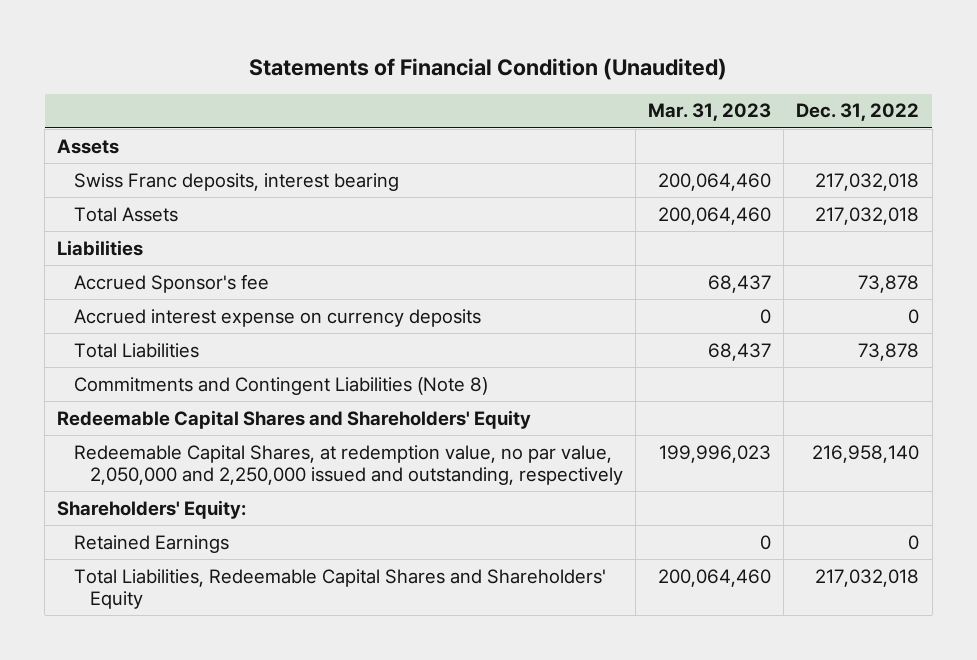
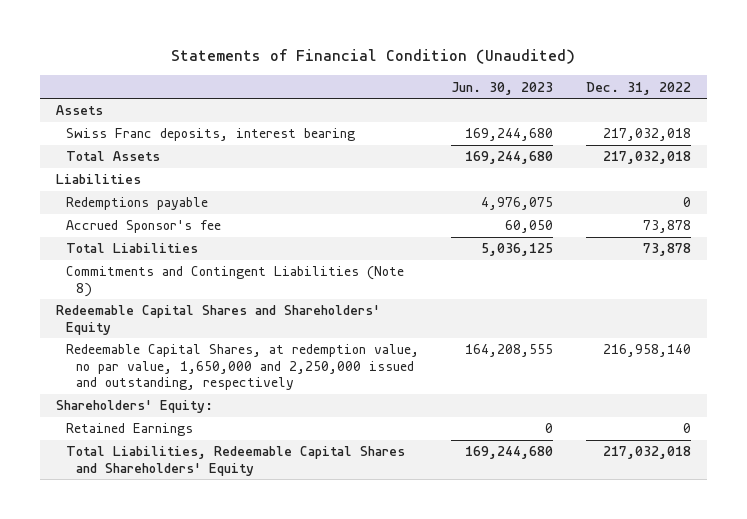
- | Mar. 31, 2023 | Dec. 31, 2022
+ | Jun. 30, 2023 | Dec. 31, 2022
+ Redemptions payable | 4,976,075 | 0
- Accrued interest expense on currency deposits | 0 | 0
- Redeemable Capital Shares, at redemption value, no par value, 2,050,000 and 2,250,000 issued and outstanding, respectively | 199,996,023 | 216,958,140
+ Redeemable Capital Shares, at redemption value, no par value, 1,650,000 and 2,250,000 issued and outstanding, respectively | 164,208,555 | 216,958,140

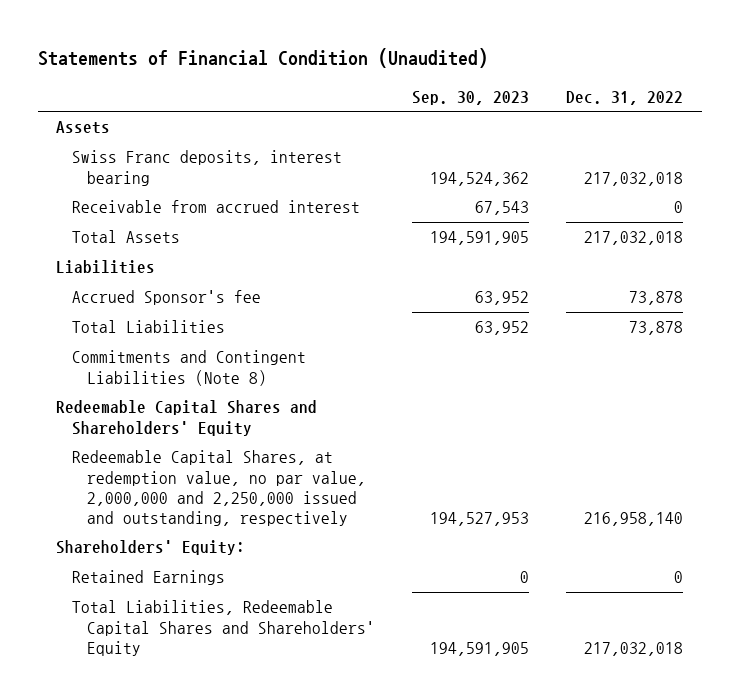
- | Jun. 30, 2023 | Dec. 31, 2022
+ | Sep. 30, 2023 | Dec. 31, 2022
+ Receivable from accrued interest | 67,543 | 0
- Redemptions payable | 4,976,075 | 0
- Redeemable Capital Shares, at redemption value, no par value, 1,650,000 and 2,250,000 issued and outstanding, respectively | 164,208,555 | 216,958,140
+ Redeemable Capital Shares, at redemption value, no par value, 2,000,000 and 2,250,000 issued and outstanding, respectively | 194,527,953 | 216,958,140

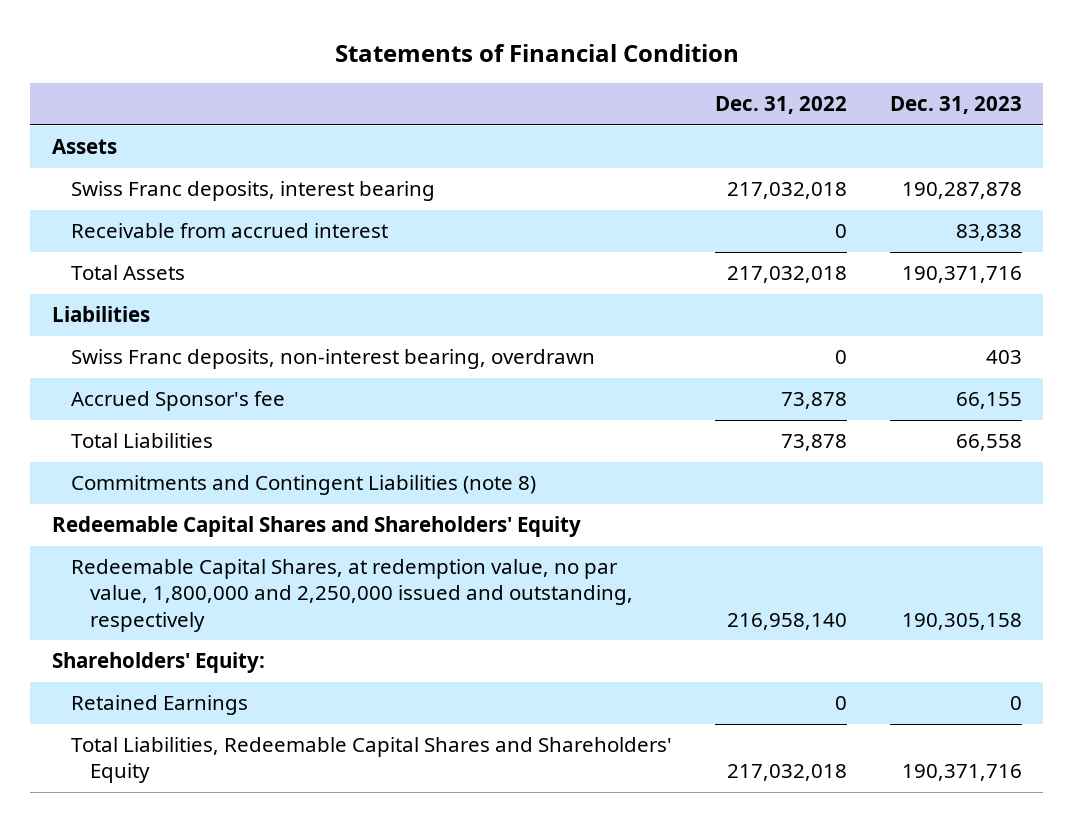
- Statements of Financial Condition (Unaudited)
+ Statements of Financial Condition
- | Sep. 30, 2023 | Dec. 31, 2022
+ | Dec. 31, 2022 | Dec. 31, 2023
+ Swiss Franc deposits, non-interest bearing, overdrawn | 0 | 403
- Commitments and Contingent Liabilities (Note 8)
+ Commitments and Contingent Liabilities (note 8)
- Redeemable Capital Shares, at redemption value, no par value, 2,000,000 and 2,250,000 issued and outstanding, respectively | 194,527,953 | 216,958,140
+ Redeemable Capital Shares, at redemption value, no par value, 1,800,000 and 2,250,000 issued and outstanding, respectively | 216,958,140 | 190,305,158

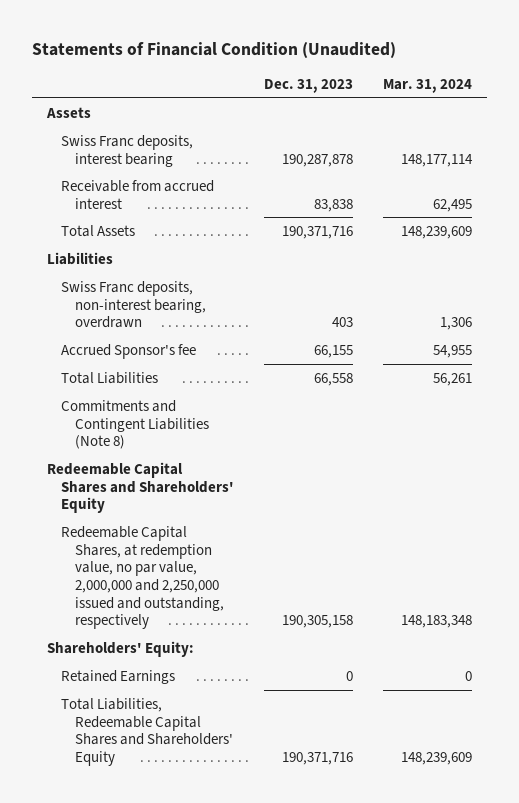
- Statements of Financial Condition
+ Statements of Financial Condition (Unaudited)
- | Dec. 31, 2022 | Dec. 31, 2023
+ | Dec. 31, 2023 | Mar. 31, 2024
- Commitments and Contingent Liabilities (note 8)
+ Commitments and Contingent Liabilities (Note 8)
- Redeemable Capital Shares, at redemption value, no par value, 1,800,000 and 2,250,000 issued and outstanding, respectively | 216,958,140 | 190,305,158
+ Redeemable Capital Shares, at redemption value, no par value, 2,000,000 and 2,250,000 issued and outstanding, respectively | 190,305,158 | 148,183,348

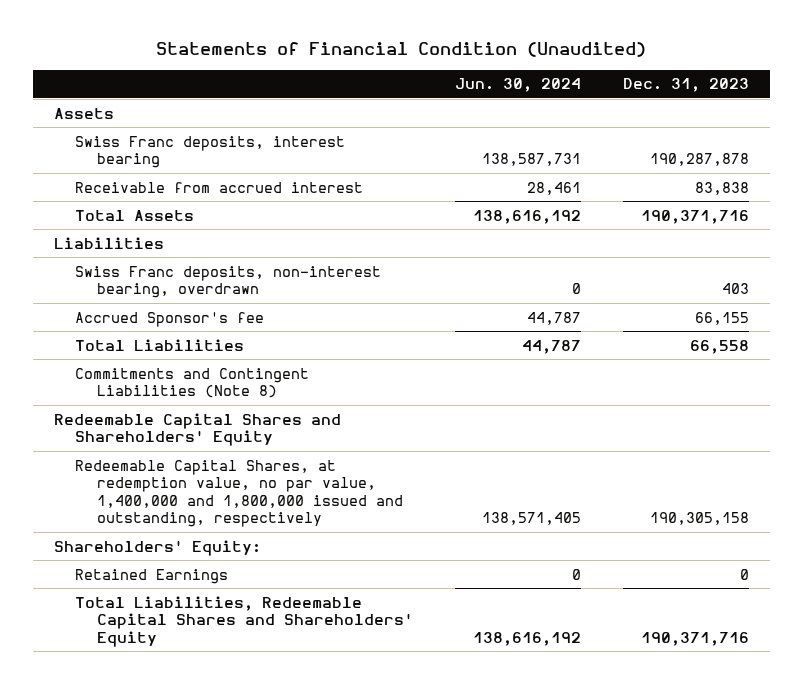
- | Dec. 31, 2023 | Mar. 31, 2024
+ | Jun. 30, 2024 | Dec. 31, 2023
- Redeemable Capital Shares, at redemption value, no par value, 2,000,000 and 2,250,000 issued and outstanding, respectively | 190,305,158 | 148,183,348
+ Redeemable Capital Shares, at redemption value, no par value, 1,400,000 and 1,800,000 issued and outstanding, respectively | 138,571,405 | 190,305,158

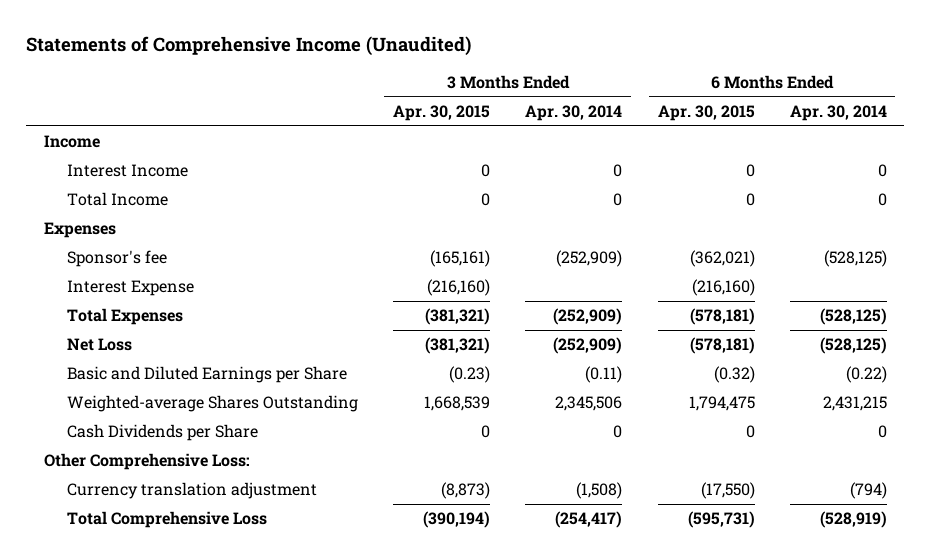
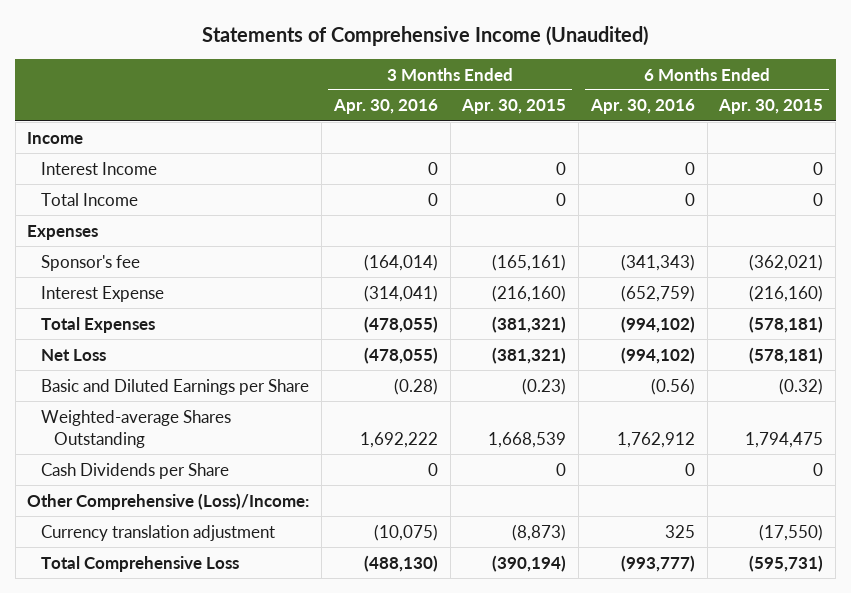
- | 3 Months Ended Apr. 30, 2015 | 3 Months Ended Apr. 30, 2014 | 6 Months Ended Apr. 30, 2015 | 6 Months Ended Apr. 30, 2014
+ | 3 Months Ended Apr. 30, 2016 | 3 Months Ended Apr. 30, 2015 | 6 Months Ended Apr. 30, 2016 | 6 Months Ended Apr. 30, 2015
- Other Comprehensive Loss:
+ Other Comprehensive (Loss)/Income:

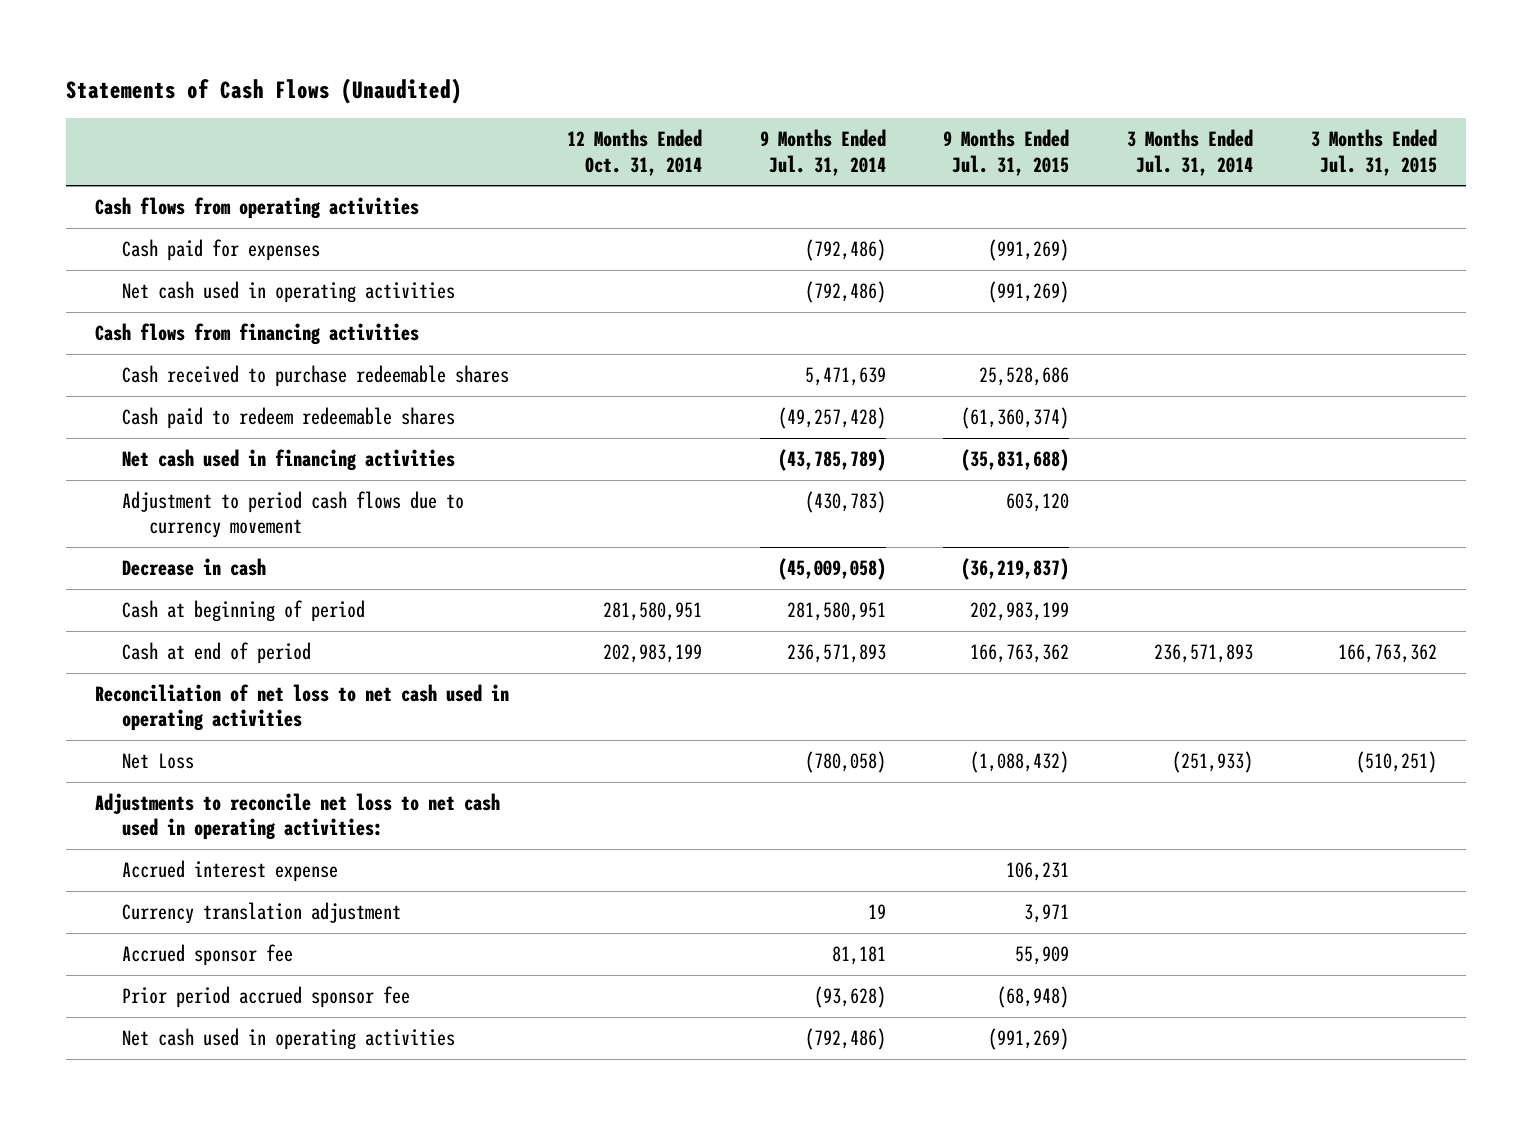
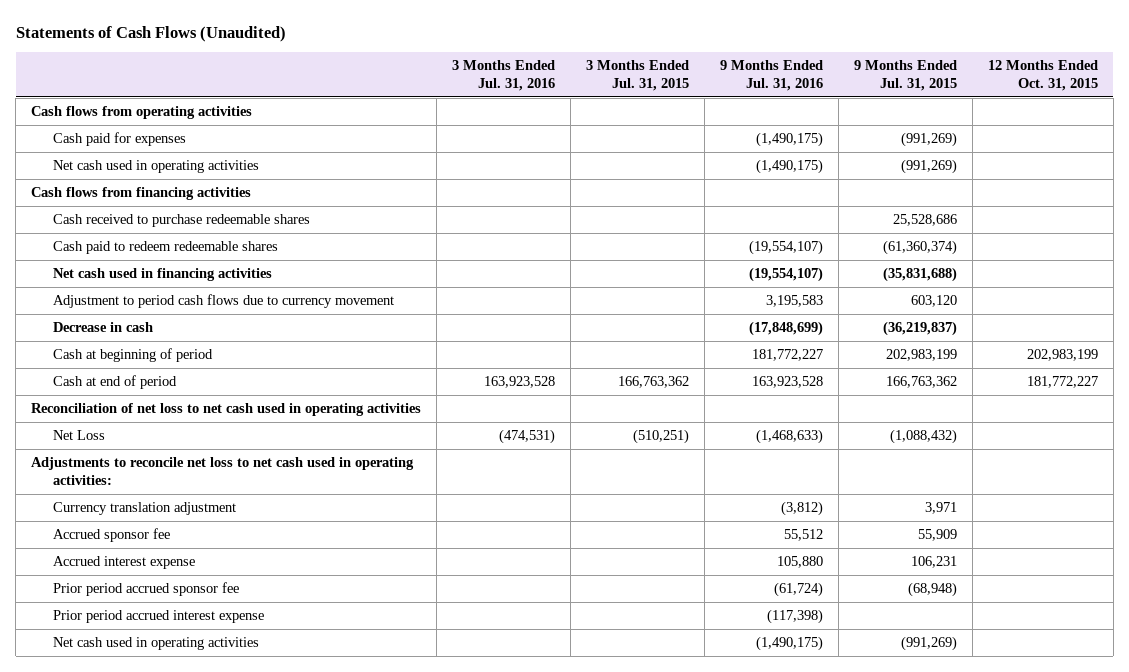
- | 12 Months Ended Oct. 31, 2014 | 9 Months Ended Jul. 31, 2014 | 9 Months Ended Jul. 31, 2015 | 3 Months Ended Jul. 31, 2014 | 3 Months Ended Jul. 31, 2015
+ | 3 Months Ended Jul. 31, 2016 | 3 Months Ended Jul. 31, 2015 | 9 Months Ended Jul. 31, 2016 | 9 Months Ended Jul. 31, 2015 | 12 Months Ended Oct. 31, 2015
moved down: Accrued interest expense | | | 105,880 | 106,231 |
+ Prior period accrued interest expense | | | (117,398) | |

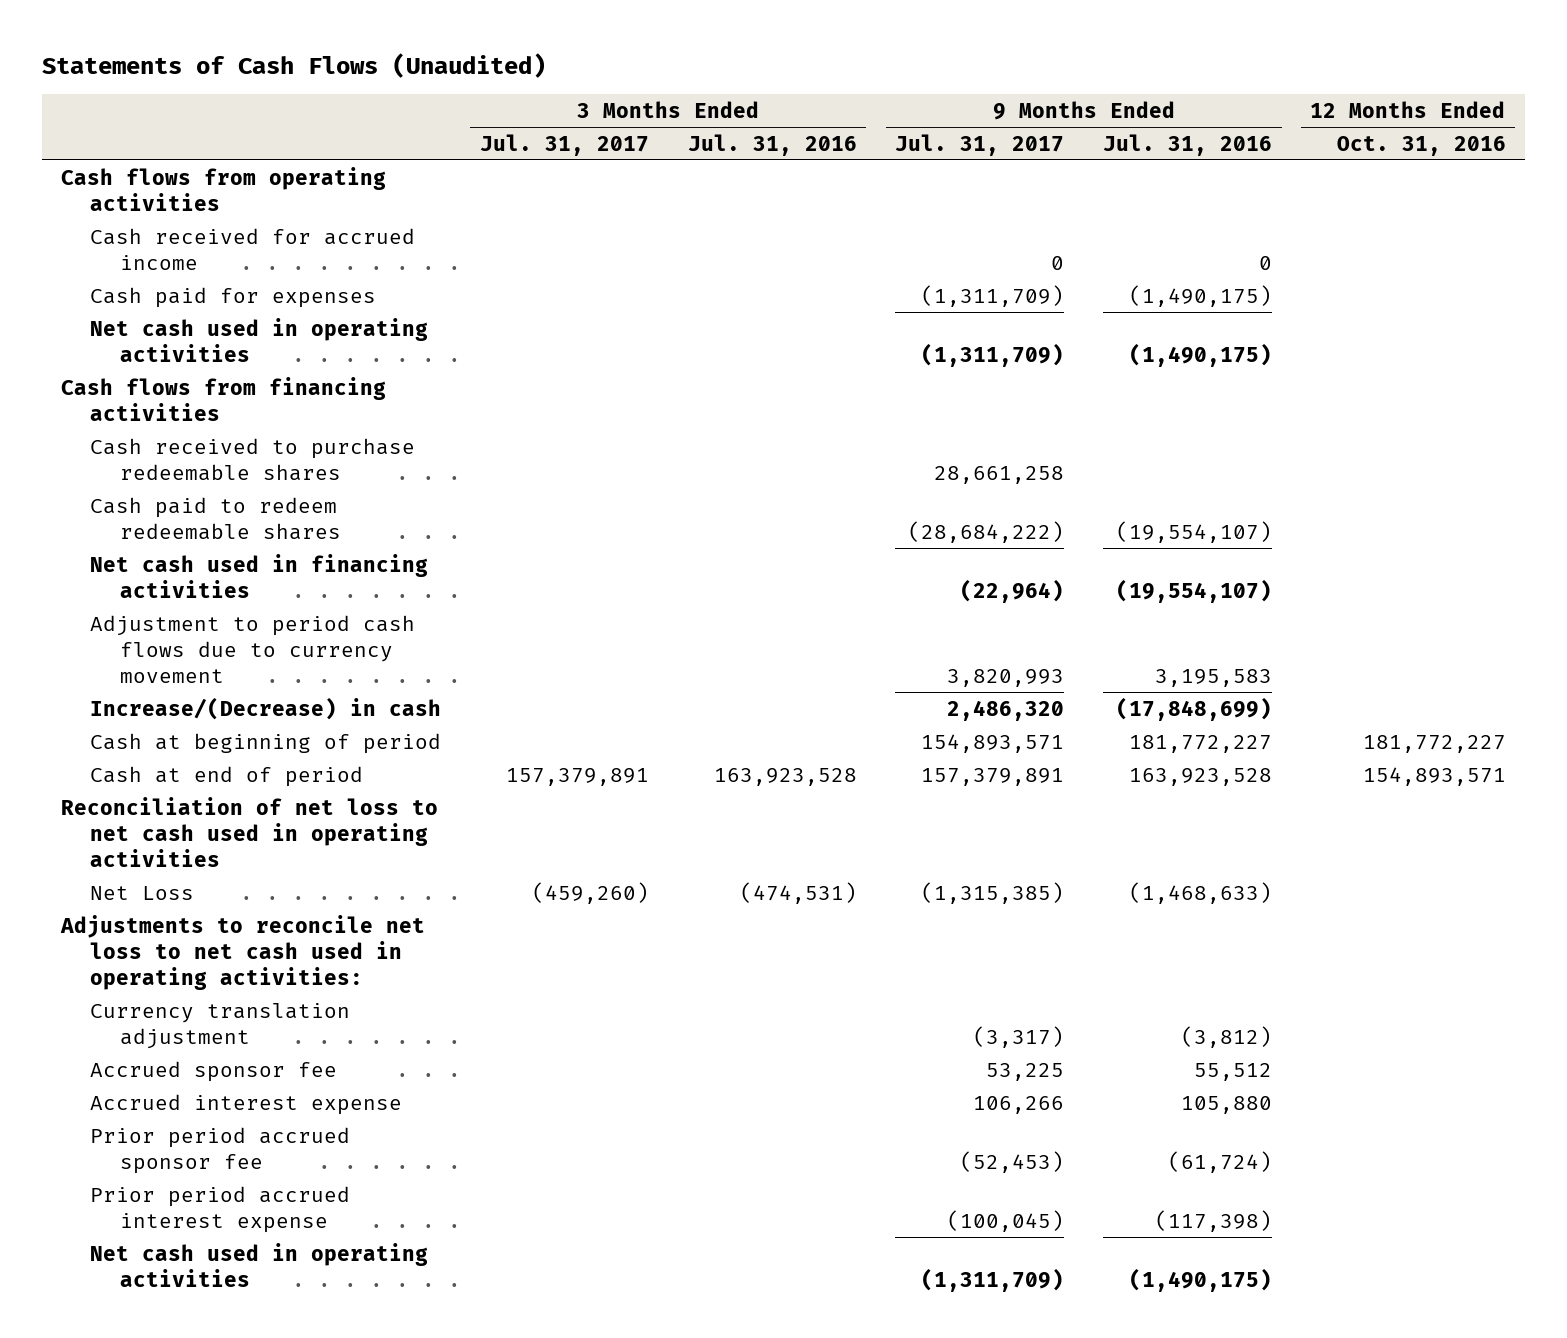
- | 3 Months Ended Jul. 31, 2016 | 3 Months Ended Jul. 31, 2015 | 9 Months Ended Jul. 31, 2016 | 9 Months Ended Jul. 31, 2015 | 12 Months Ended Oct. 31, 2015
+ | 3 Months Ended Jul. 31, 2017 | 3 Months Ended Jul. 31, 2016 | 9 Months Ended Jul. 31, 2017 | 9 Months Ended Jul. 31, 2016 | 12 Months Ended Oct. 31, 2016
+ Cash received for accrued income | | | 0 | 0 |
- Decrease in cash | | | (17,848,699) | (36,219,837) |
+ Increase/(Decrease) in cash | | | 2,486,320 | (17,848,699) |

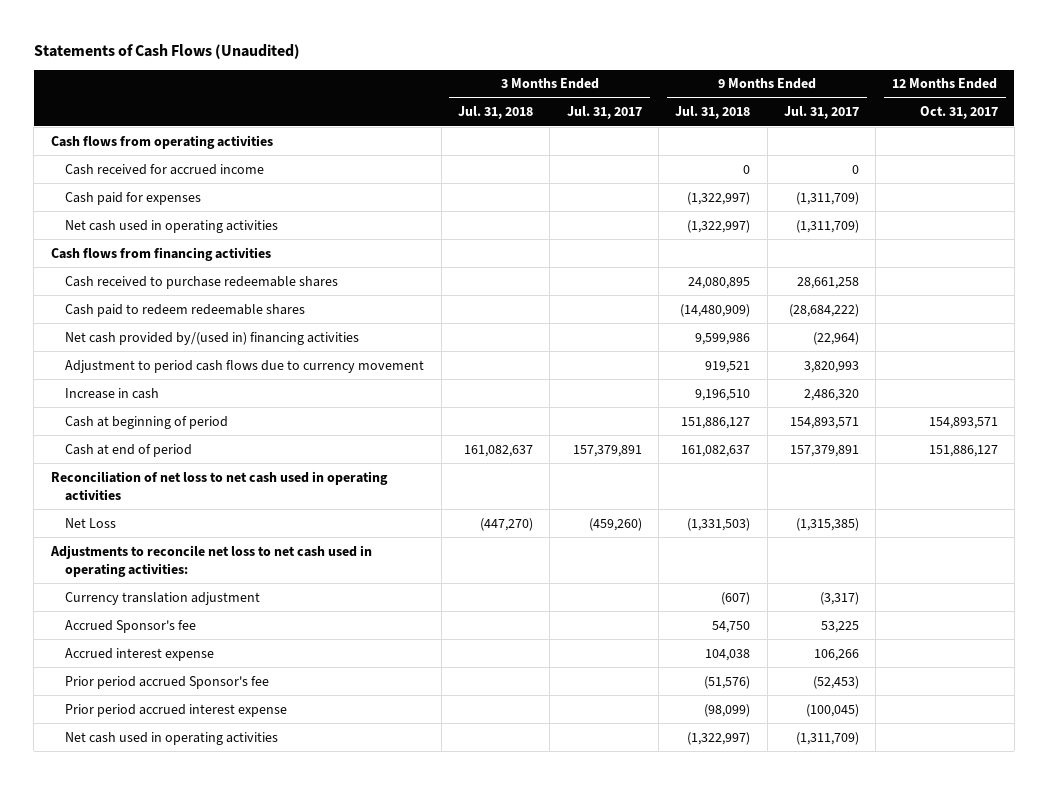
- | 3 Months Ended Jul. 31, 2017 | 3 Months Ended Jul. 31, 2016 | 9 Months Ended Jul. 31, 2017 | 9 Months Ended Jul. 31, 2016 | 12 Months Ended Oct. 31, 2016
+ | 3 Months Ended Jul. 31, 2018 | 3 Months Ended Jul. 31, 2017 | 9 Months Ended Jul. 31, 2018 | 9 Months Ended Jul. 31, 2017 | 12 Months Ended Oct. 31, 2017
- Net cash used in financing activities | | | (22,964) | (19,554,107) |
+ Net cash provided by/(used in) financing activities | | | 9,599,986 | (22,964) |
- Increase/(Decrease) in cash | | | 2,486,320 | (17,848,699) |
+ Increase in cash | | | 9,196,510 | 2,486,320 |
- Accrued sponsor fee | | | 53,225 | 55,512 |
+ Accrued Sponsor's fee | | | 54,750 | 53,225 |
- Prior period accrued sponsor fee | | | (52,453) | (61,724) |
+ Prior period accrued Sponsor's fee | | | (51,576) | (52,453) |

